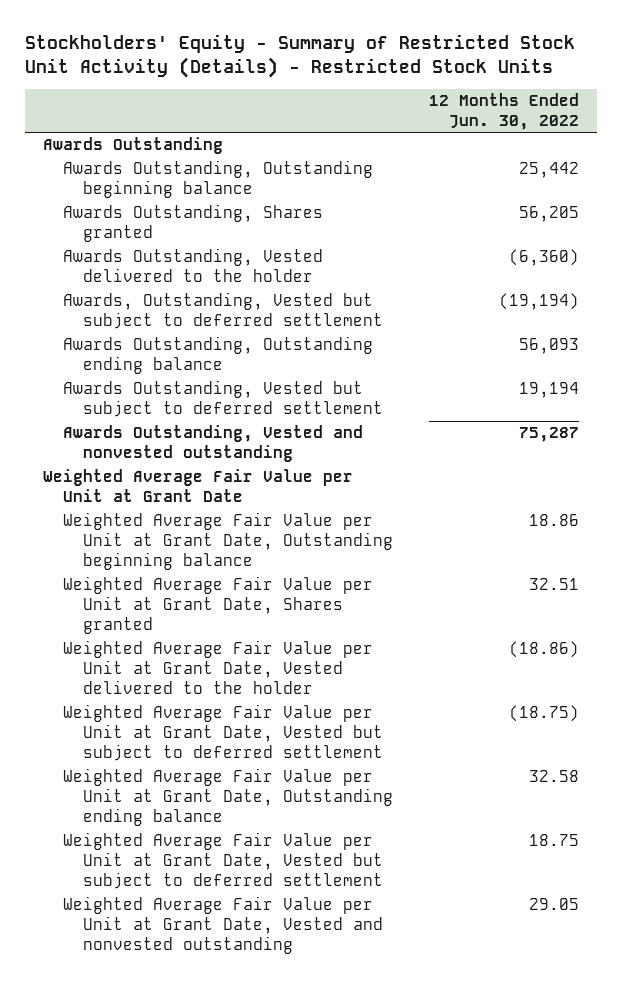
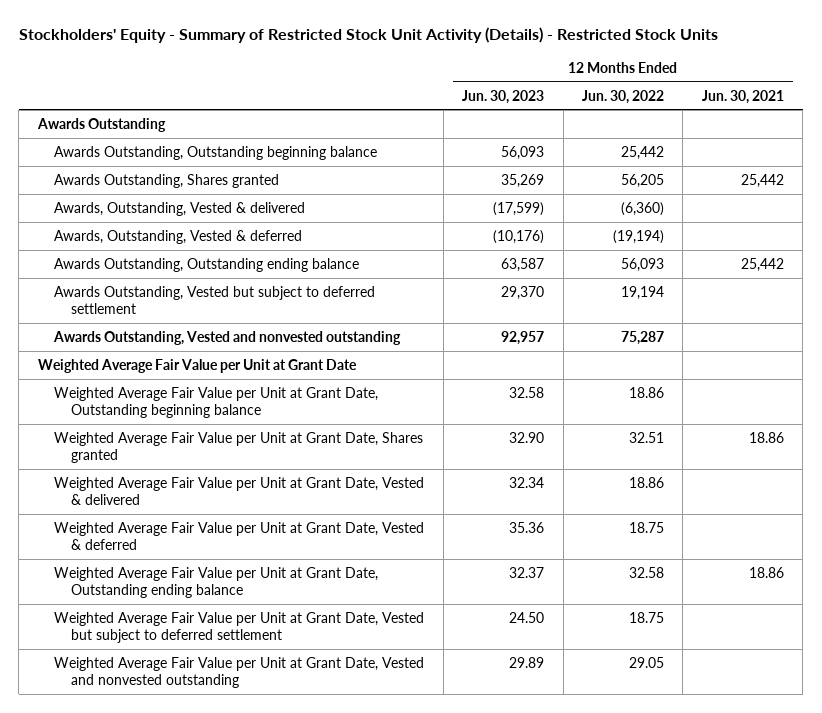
- | 12 Months Ended Jun. 30, 2022
+ | 12 Months Ended Jun. 30, 2023 | 12 Months Ended Jun. 30, 2022 | 12 Months Ended Jun. 30, 2021
- Awards Outstanding, Vested delivered to the holder | (6,360)
- Awards, Outstanding, Vested but subject to deferred settlement | (19,194)
+ Awards, Outstanding, Vested & delivered | (17,599) | (6,360) |
+ Awards, Outstanding, Vested & deferred | (10,176) | (19,194) |
- Weighted Average Fair Value per Unit at Grant Date, Vested delivered to the holder | (18.86)
- Weighted Average Fair Value per Unit at Grant Date, Vested but subject to deferred settlement | (18.75)
+ Weighted Average Fair Value per Unit at Grant Date, Vested & delivered | 32.34 | 18.86 |
+ Weighted Average Fair Value per Unit at Grant Date, Vested & deferred | 35.36 | 18.75 |

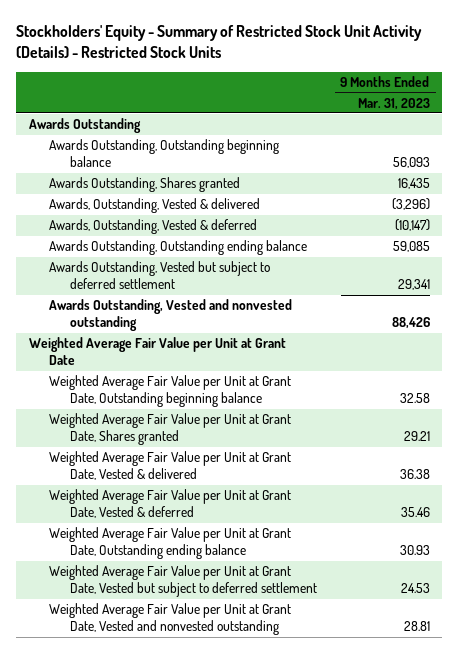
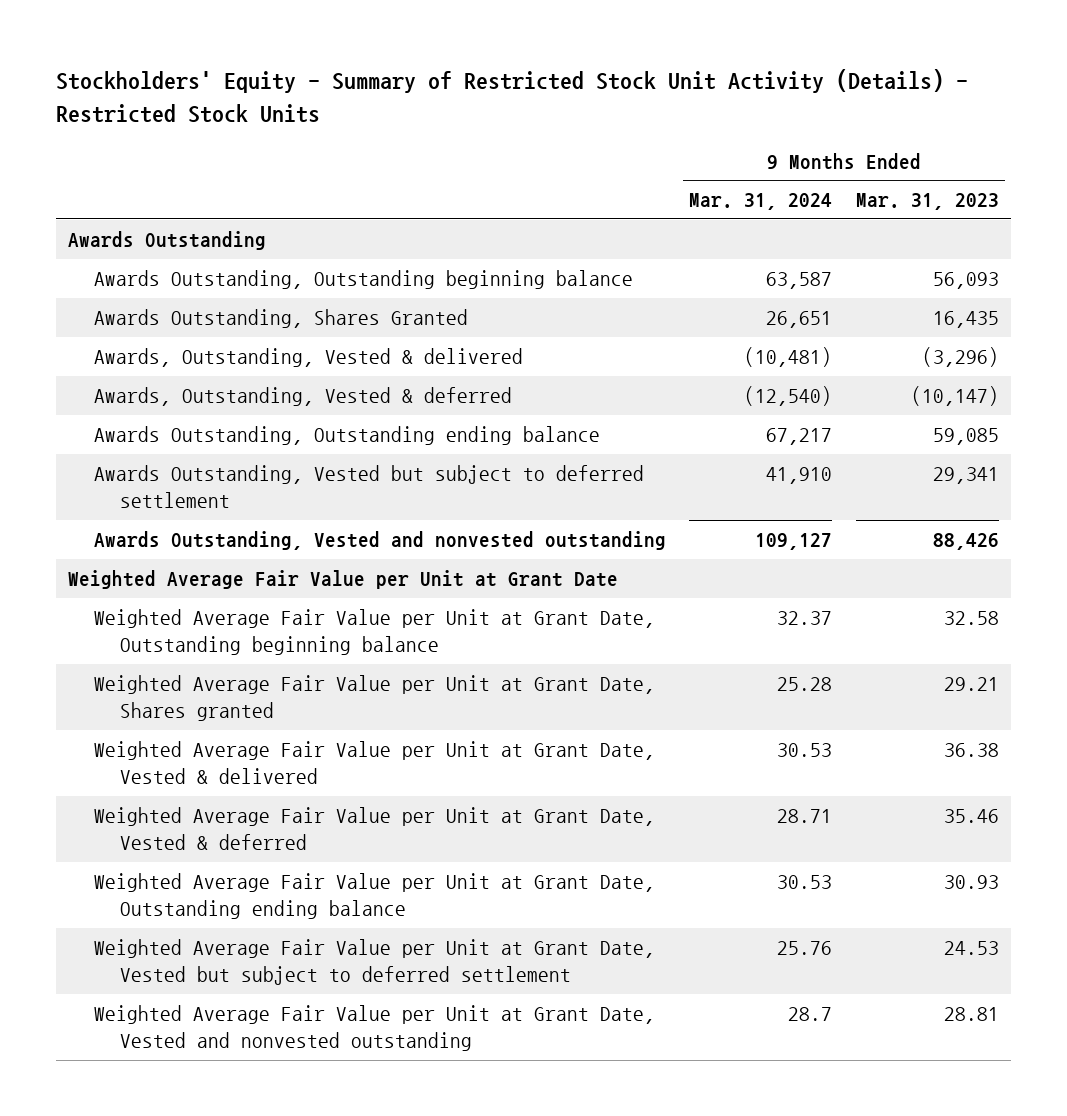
- | 9 Months Ended Mar. 31, 2023
+ | 9 Months Ended Mar. 31, 2024 | 9 Months Ended Mar. 31, 2023
- Awards Outstanding, Shares granted | 16,435
+ Awards Outstanding, Shares Granted | 26,651 | 16,435

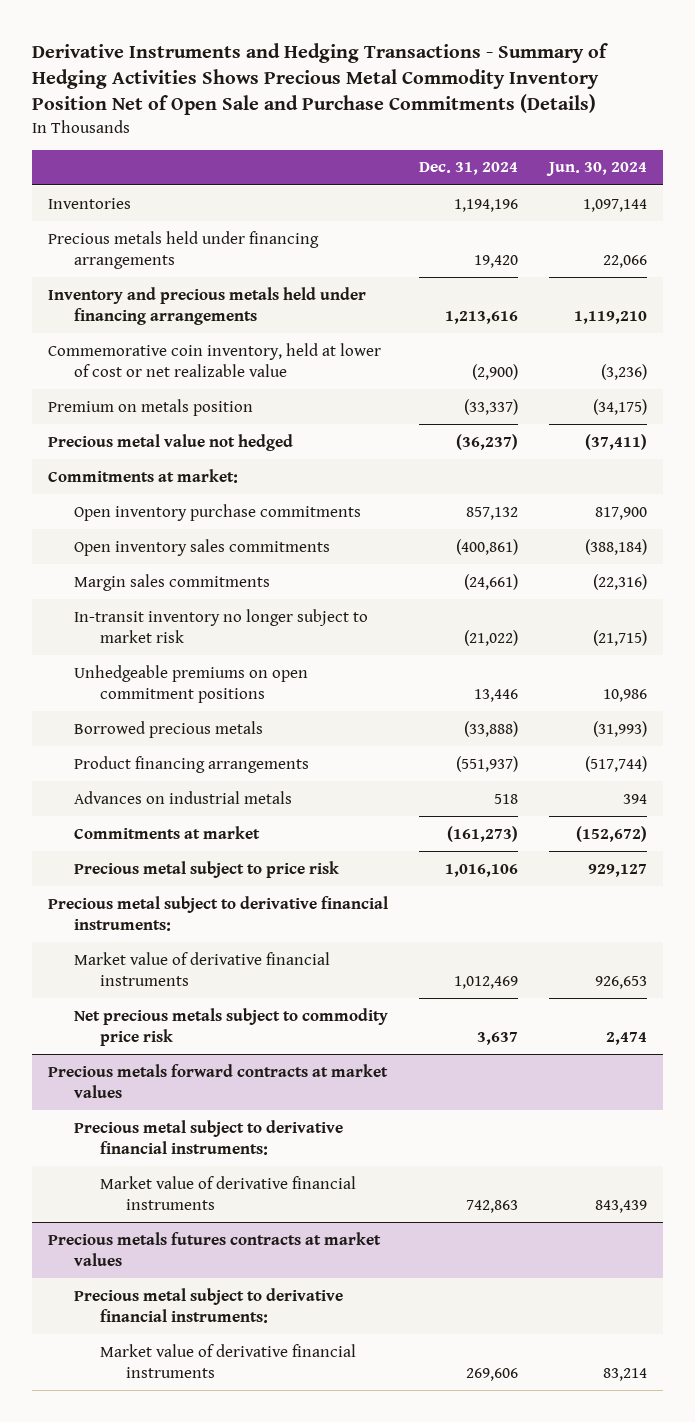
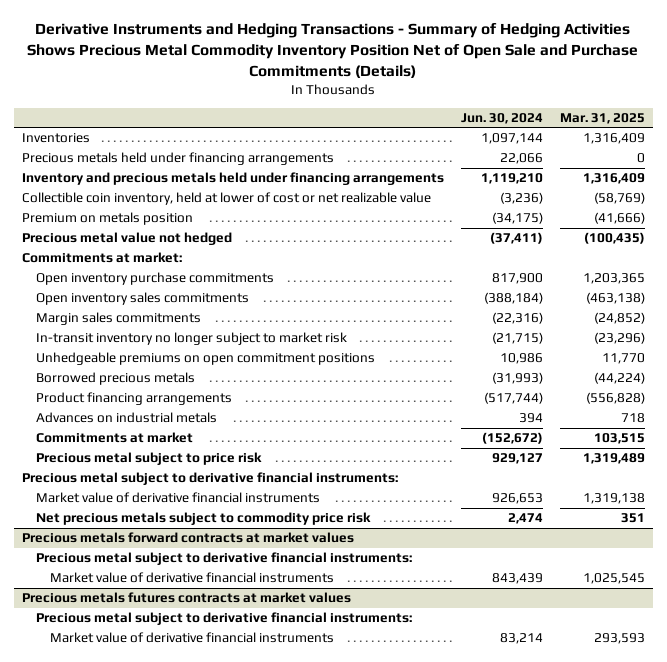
- | Dec. 31, 2024 | Jun. 30, 2024
+ | Jun. 30, 2024 | Mar. 31, 2025
- Commemorative coin inventory, held at lower of cost or net realizable value | (2,900) | (3,236)
+ Collectible coin inventory, held at lower of cost or net realizable value | (3,236) | (58,769)

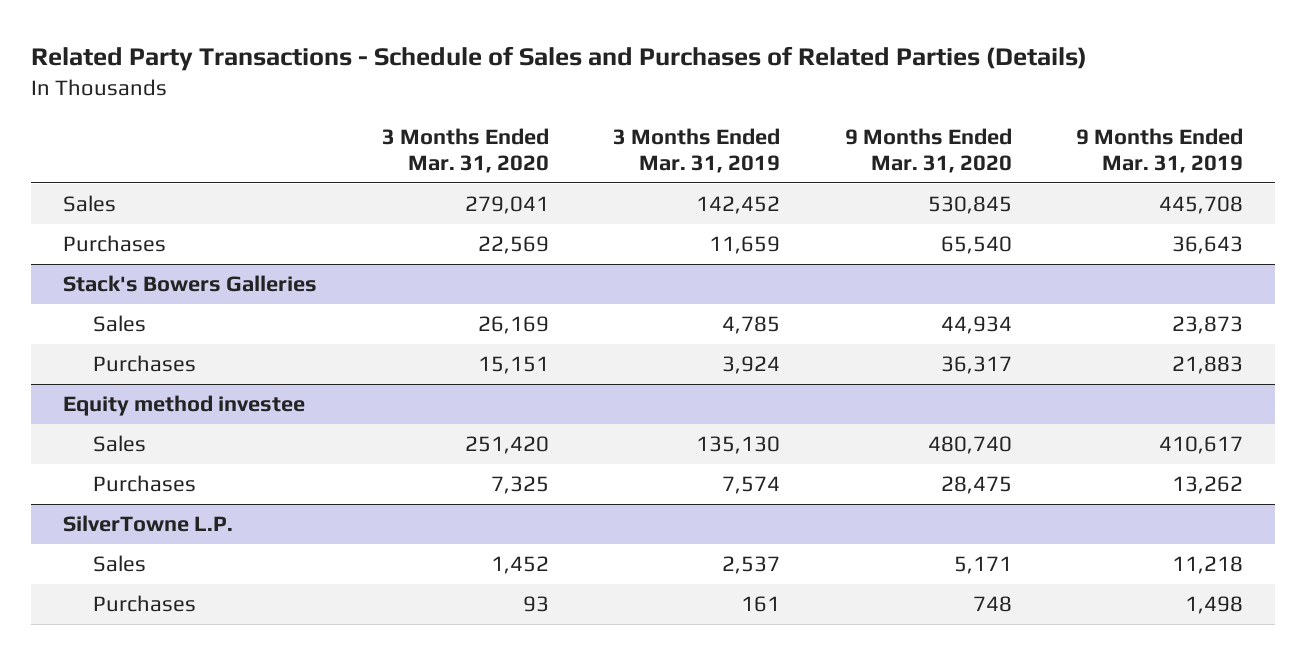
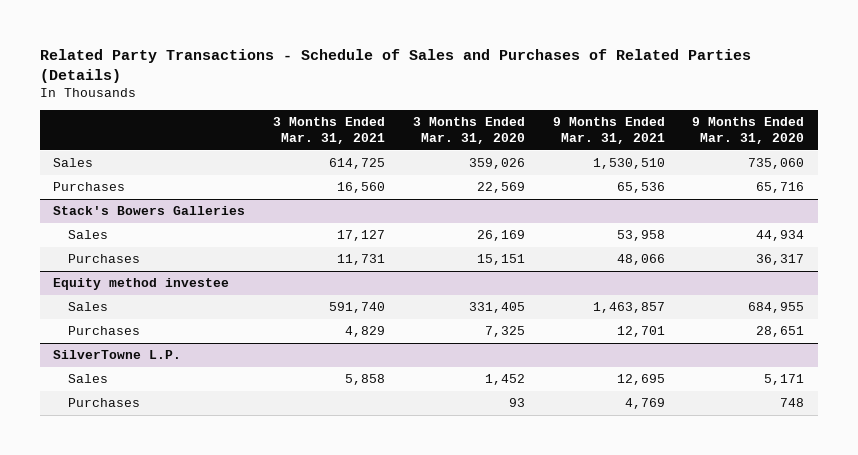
- | 3 Months Ended Mar. 31, 2020 | 3 Months Ended Mar. 31, 2019 | 9 Months Ended Mar. 31, 2020 | 9 Months Ended Mar. 31, 2019
+ | 3 Months Ended Mar. 31, 2021 | 3 Months Ended Mar. 31, 2020 | 9 Months Ended Mar. 31, 2021 | 9 Months Ended Mar. 31, 2020
- Sales | 279,041 | 142,452 | 530,845 | 445,708
- Purchases | 22,569 | 11,659 | 65,540 | 36,643
+ Sales | 614,725 | 359,026 | 1,530,510 | 735,060
+ Purchases | 16,560 | 22,569 | 65,536 | 65,716
@ Equity method investee
- Sales | 251,420 | 135,130 | 480,740 | 410,617
- Purchases | 7,325 | 7,574 | 28,475 | 13,262
+ Sales | 591,740 | 331,405 | 1,463,857 | 684,955
+ Purchases | 4,829 | 7,325 | 12,701 | 28,651

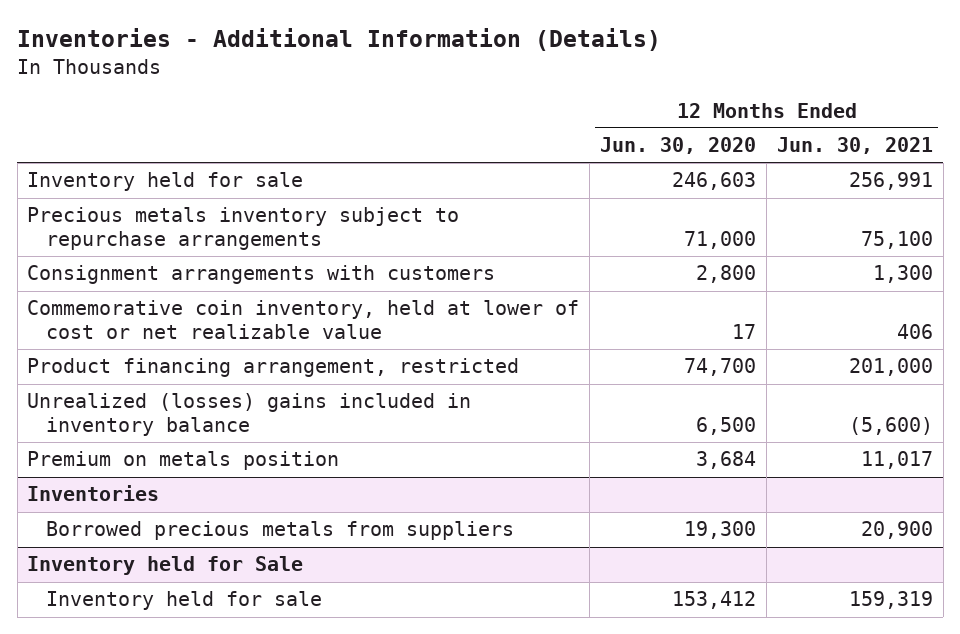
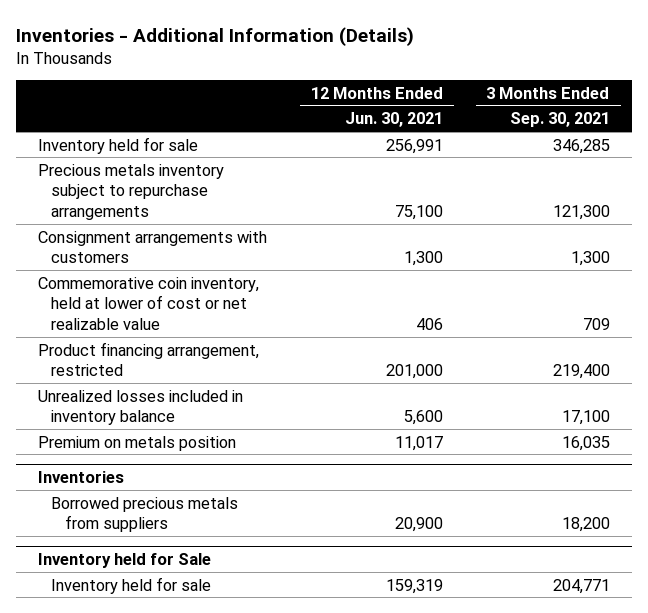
- | 12 Months Ended Jun. 30, 2020 | 12 Months Ended Jun. 30, 2021
+ | 12 Months Ended Jun. 30, 2021 | 3 Months Ended Sep. 30, 2021
- Unrealized (losses) gains included in inventory balance | 6,500 | (5,600)
+ Unrealized losses included in inventory balance | 5,600 | 17,100

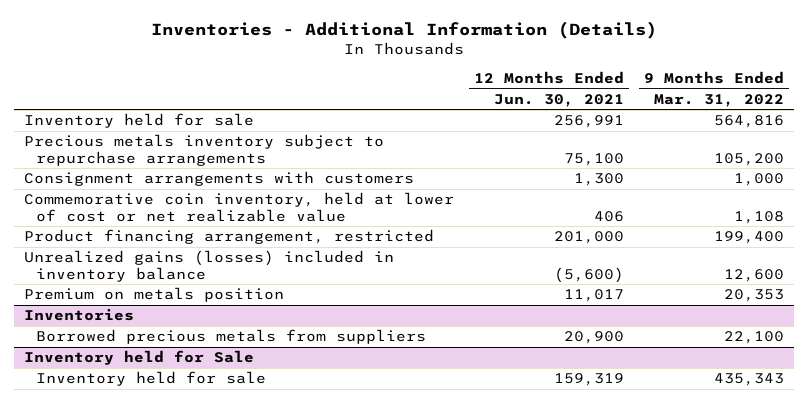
- | 12 Months Ended Jun. 30, 2021 | 3 Months Ended Sep. 30, 2021
+ | 12 Months Ended Jun. 30, 2021 | 9 Months Ended Mar. 31, 2022
- Unrealized losses included in inventory balance | 5,600 | 17,100
+ Unrealized gains (losses) included in inventory balance | (5,600) | 12,600

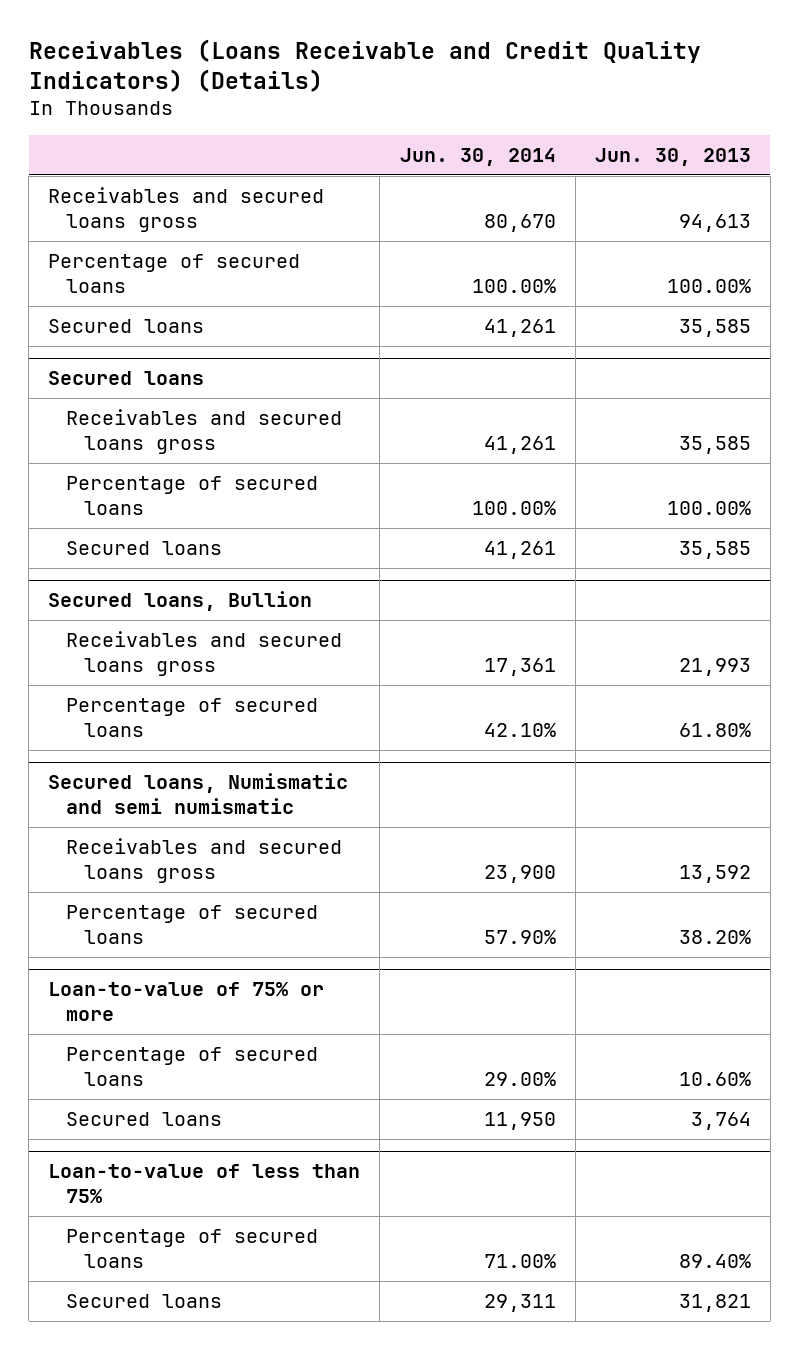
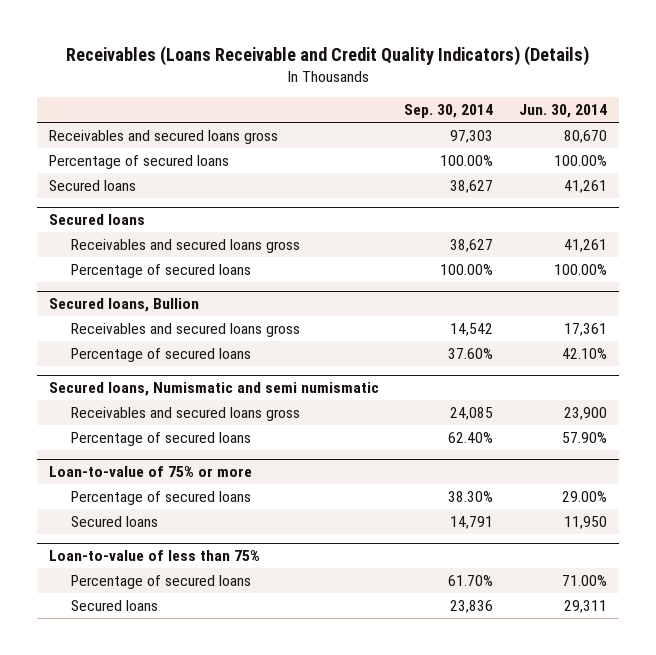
- | Jun. 30, 2014 | Jun. 30, 2013
+ | Sep. 30, 2014 | Jun. 30, 2014
@ Secured loans
- Secured loans | 41,261 | 35,585

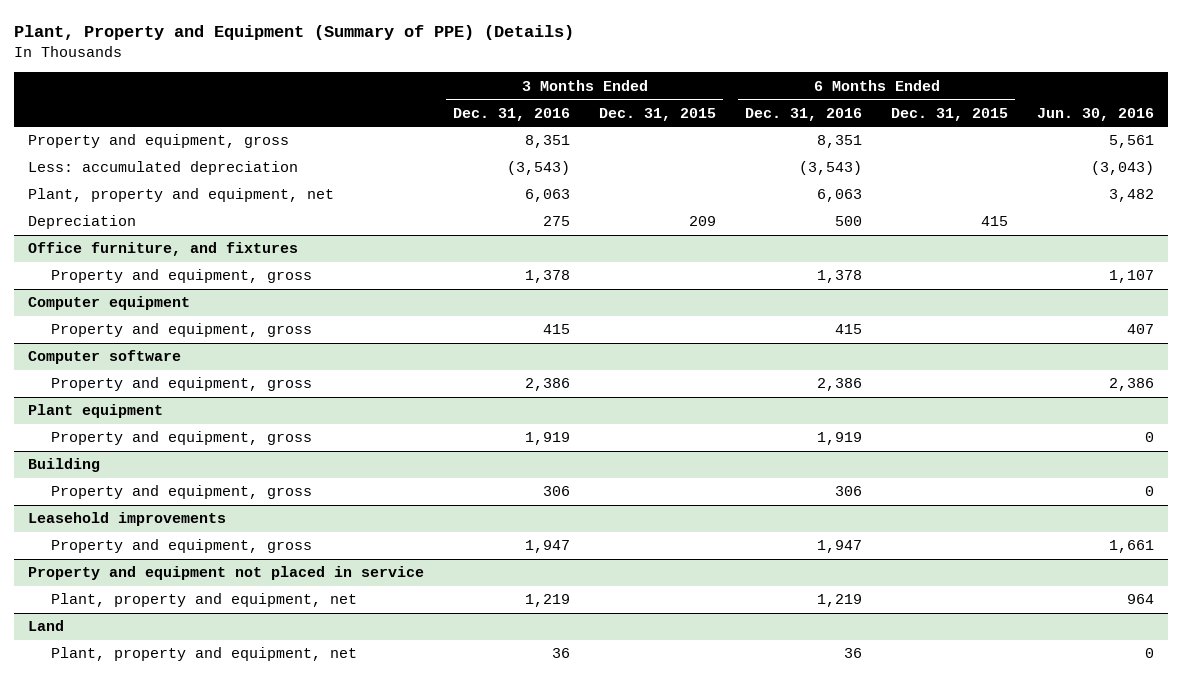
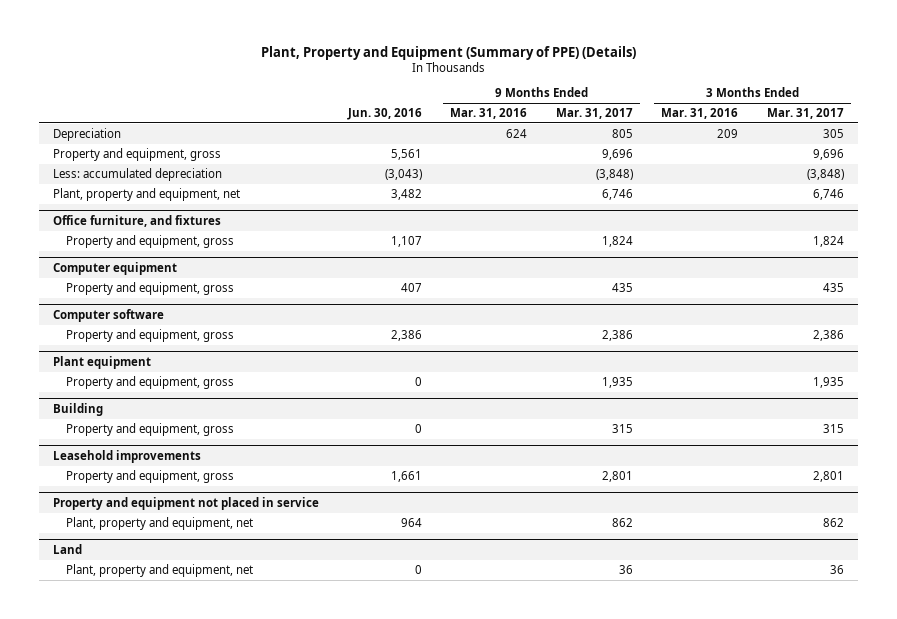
- | 3 Months Ended Dec. 31, 2016 | 3 Months Ended Dec. 31, 2015 | 6 Months Ended Dec. 31, 2016 | 6 Months Ended Dec. 31, 2015 | Jun. 30, 2016
+ | Jun. 30, 2016 | 9 Months Ended Mar. 31, 2016 | 9 Months Ended Mar. 31, 2017 | 3 Months Ended Mar. 31, 2016 | 3 Months Ended Mar. 31, 2017
moved up: Depreciation | | 624 | 805 | 209 | 305

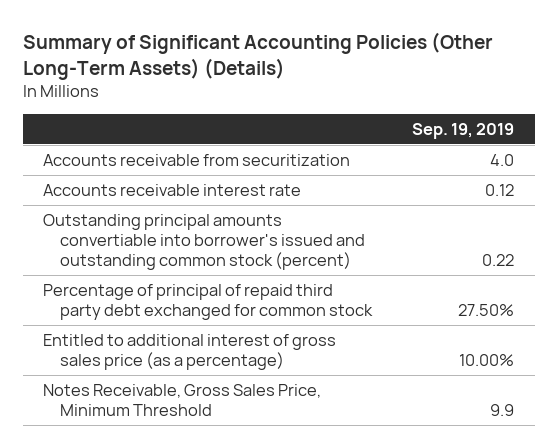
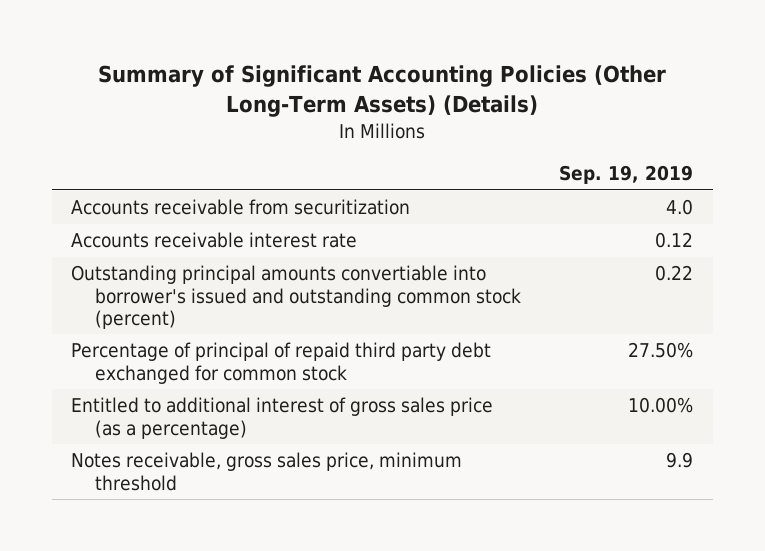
- Notes Receivable, Gross Sales Price, Minimum Threshold | 9.9
+ Notes receivable, gross sales price, minimum threshold | 9.9

